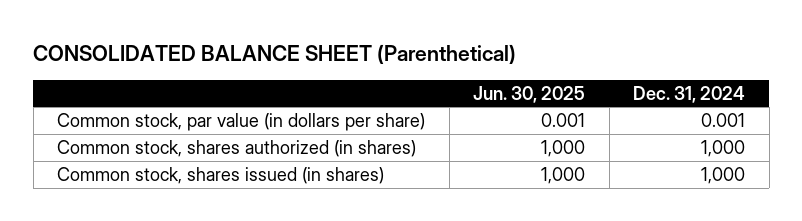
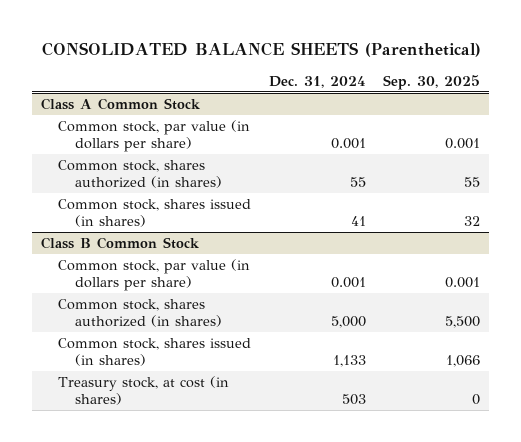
- CONSOLIDATED BALANCE SHEET (Parenthetical)
+ CONSOLIDATED BALANCE SHEETS (Parenthetical)
- | Jun. 30, 2025 | Dec. 31, 2024
+ | Dec. 31, 2024 | Sep. 30, 2025
+ Class A Common Stock
- Common stock, shares authorized (in shares) | 1,000 | 1,000
- Common stock, shares issued (in shares) | 1,000 | 1,000
+ Common stock, shares authorized (in shares) | 55 | 55
+ Common stock, shares issued (in shares) | 41 | 32
+ Class B Common Stock
+ Common stock, par value (in dollars per share) | 0.001 | 0.001
+ Common stock, shares authorized (in shares) | 5,000 | 5,500
+ Common stock, shares issued (in shares) | 1,133 | 1,066
+ Treasury stock, at cost (in shares) | 503 | 0

